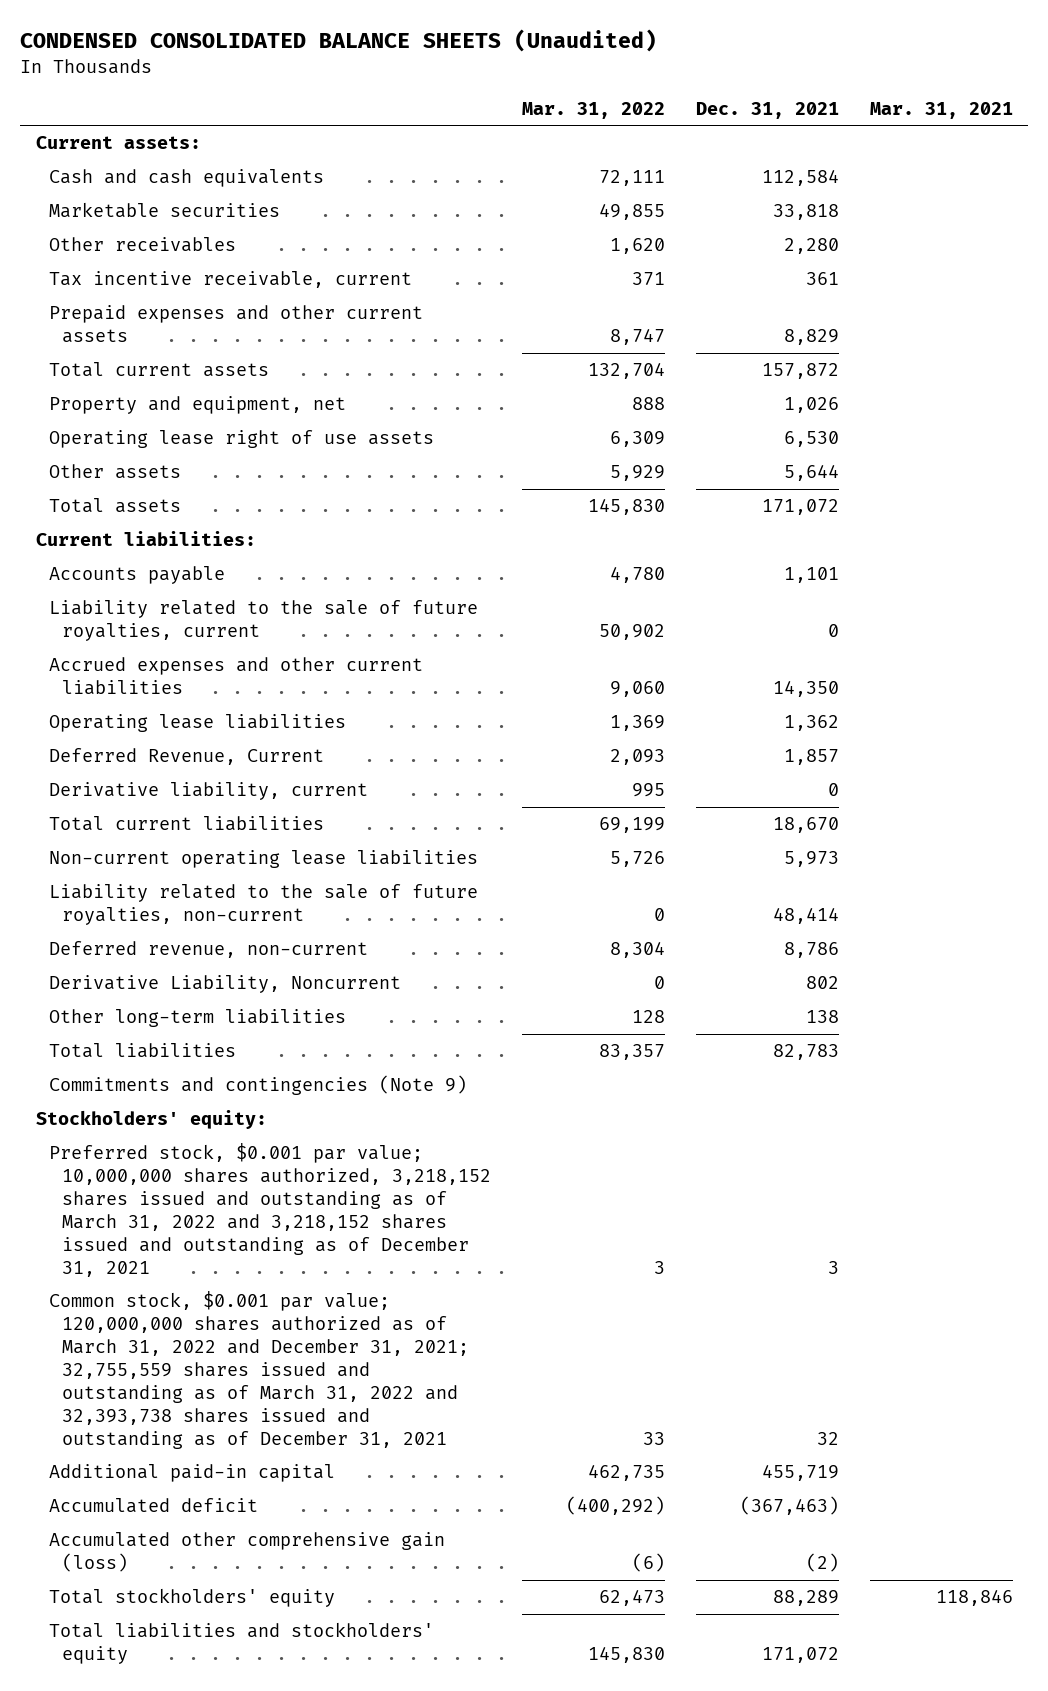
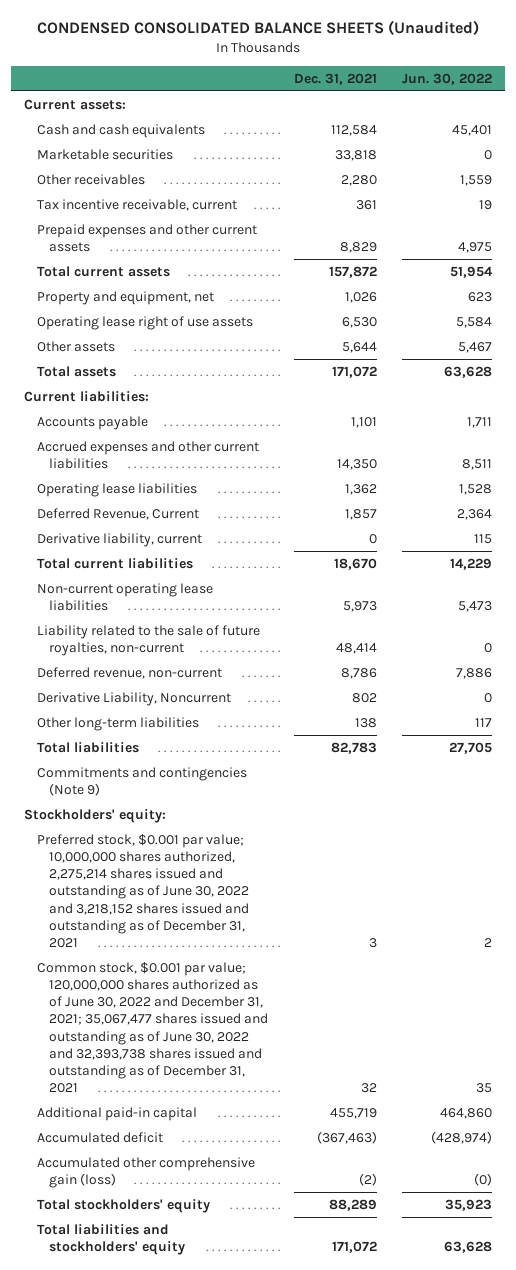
- | Mar. 31, 2022 | Dec. 31, 2021 | Mar. 31, 2021
+ | Dec. 31, 2021 | Jun. 30, 2022
- Liability related to the sale of future royalties, current | 50,902 | 0 |
- Preferred stock, $0.001 par value; 10,000,000 shares authorized, 3,218,152 shares issued and outstanding as of March 31, 2022 and 3,218,152 shares issued and outstanding as of December 31, 2021 | 3 | 3 |
- Common stock, $0.001 par value; 120,000,000 shares authorized as of March 31, 2022 and December 31, 2021; 32,755,559 shares issued and outstanding as of March 31, 2022 and 32,393,738 shares issued and outstanding as of December 31, 2021 | 33 | 32 |
+ Preferred stock, $0.001 par value; 10,000,000 shares authorized, 2,275,214 shares issued and outstanding as of June 30, 2022 and 3,218,152 shares issued and outstanding as of December 31, 2021 | 3 | 2
+ Common stock, $0.001 par value; 120,000,000 shares authorized as of June 30, 2022 and December 31, 2021; 35,067,477 shares issued and outstanding as of June 30, 2022 and 32,393,738 shares issued and outstanding as of December 31, 2021 | 32 | 35

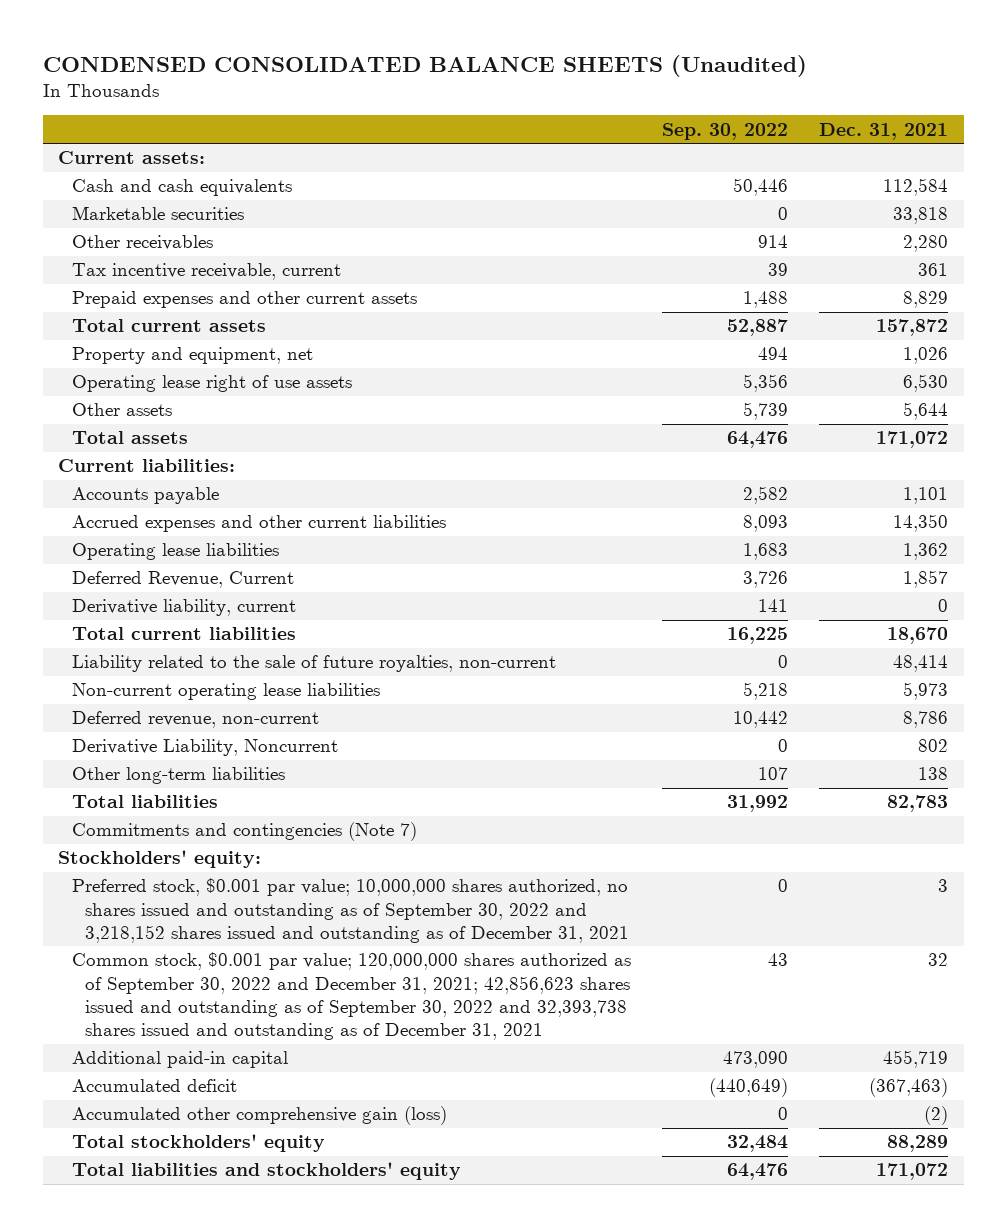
- | Dec. 31, 2021 | Jun. 30, 2022
+ | Sep. 30, 2022 | Dec. 31, 2021
moved down: Non-current operating lease liabilities | 5,218 | 5,973
- Commitments and contingencies (Note 9)
+ Commitments and contingencies (Note 7)
- Preferred stock, $0.001 par value; 10,000,000 shares authorized, 2,275,214 shares issued and outstanding as of June 30, 2022 and 3,218,152 shares issued and outstanding as of December 31, 2021 | 3 | 2
- Common stock, $0.001 par value; 120,000,000 shares authorized as of June 30, 2022 and December 31, 2021; 35,067,477 shares issued and outstanding as of June 30, 2022 and 32,393,738 shares issued and outstanding as of December 31, 2021 | 32 | 35
+ Preferred stock, $0.001 par value; 10,000,000 shares authorized, no shares issued and outstanding as of September 30, 2022 and 3,218,152 shares issued and outstanding as of December 31, 2021 | 0 | 3
+ Common stock, $0.001 par value; 120,000,000 shares authorized as of September 30, 2022 and December 31, 2021; 42,856,623 shares issued and outstanding as of September 30, 2022 and 32,393,738 shares issued and outstanding as of December 31, 2021 | 43 | 32

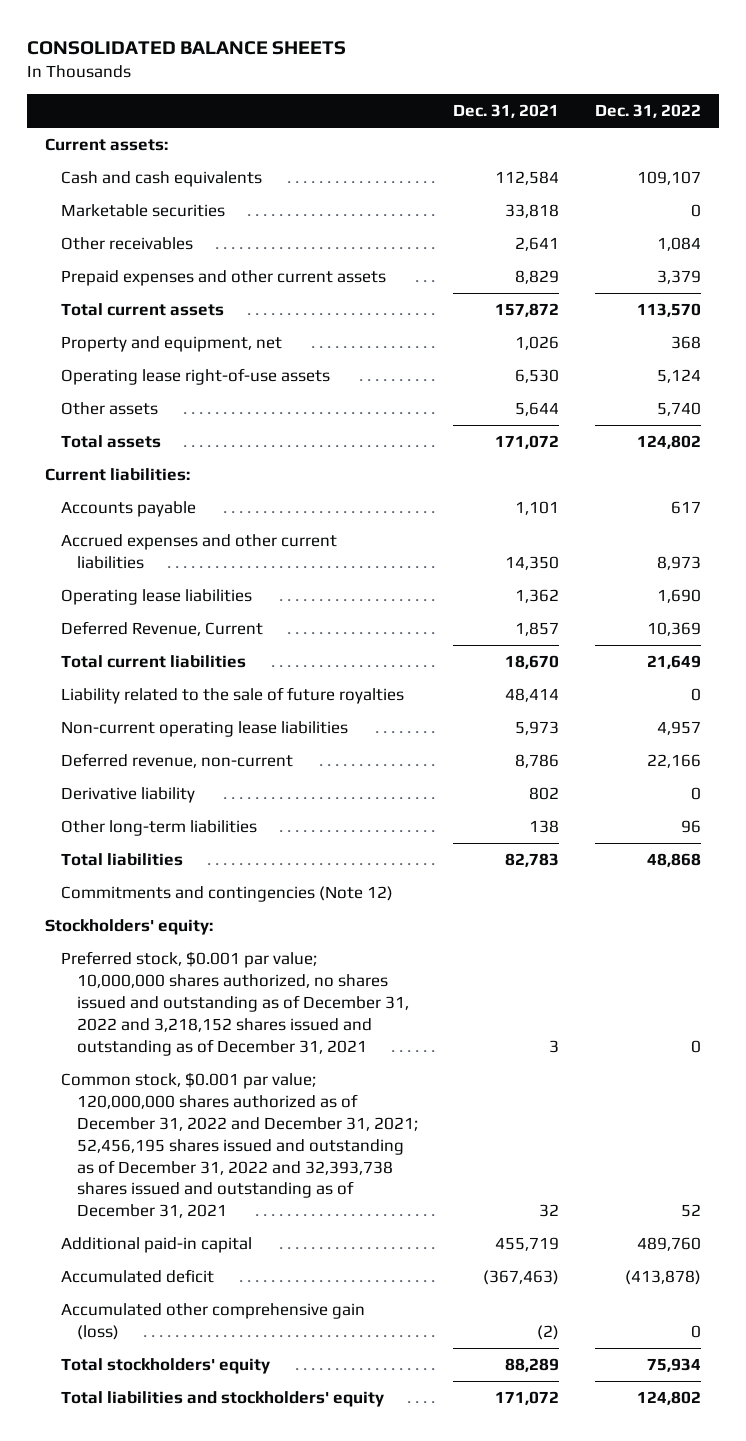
- CONDENSED CONSOLIDATED BALANCE SHEETS (Unaudited)
+ CONSOLIDATED BALANCE SHEETS
- | Sep. 30, 2022 | Dec. 31, 2021
+ | Dec. 31, 2021 | Dec. 31, 2022
- Other receivables | 914 | 2,280
- Tax incentive receivable, current | 39 | 361
+ Other receivables | 2,641 | 1,084
- Operating lease right of use assets | 5,356 | 6,530
+ Operating lease right-of-use assets | 6,530 | 5,124
- Derivative liability, current | 141 | 0
- Liability related to the sale of future royalties, non-current | 0 | 48,414
+ Liability related to the sale of future royalties | 48,414 | 0
- Derivative Liability, Noncurrent | 0 | 802
+ Derivative liability | 802 | 0
- Commitments and contingencies (Note 7)
+ Commitments and contingencies (Note 12)
- Preferred stock, $0.001 par value; 10,000,000 shares authorized, no shares issued and outstanding as of September 30, 2022 and 3,218,152 shares issued and outstanding as of December 31, 2021 | 0 | 3
- Common stock, $0.001 par value; 120,000,000 shares authorized as of September 30, 2022 and December 31, 2021; 42,856,623 shares issued and outstanding as of September 30, 2022 and 32,393,738 shares issued and outstanding as of December 31, 2021 | 43 | 32
+ Preferred stock, $0.001 par value; 10,000,000 shares authorized, no shares issued and outstanding as of December 31, 2022 and 3,218,152 shares issued and outstanding as of December 31, 2021 | 3 | 0
+ Common stock, $0.001 par value; 120,000,000 shares authorized as of December 31, 2022 and December 31, 2021; 52,456,195 shares issued and outstanding as of December 31, 2022 and 32,393,738 shares issued and outstanding as of December 31, 2021 | 32 | 52

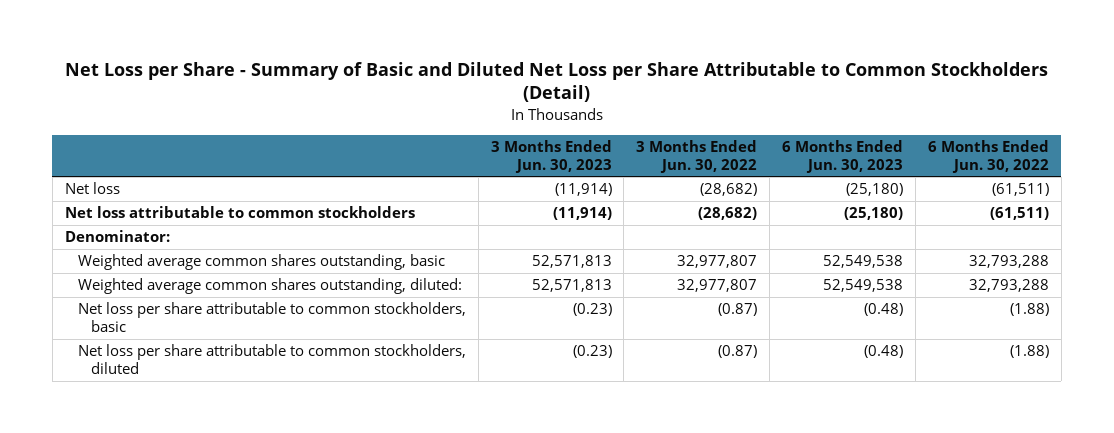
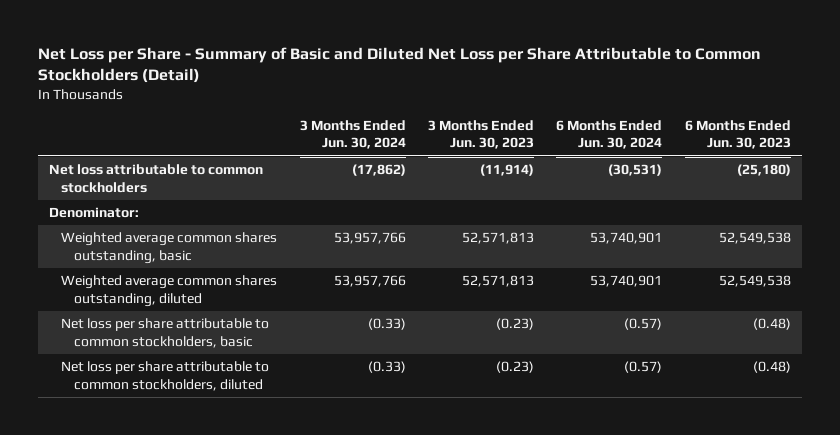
- | 3 Months Ended Jun. 30, 2023 | 3 Months Ended Jun. 30, 2022 | 6 Months Ended Jun. 30, 2023 | 6 Months Ended Jun. 30, 2022
+ | 3 Months Ended Jun. 30, 2024 | 3 Months Ended Jun. 30, 2023 | 6 Months Ended Jun. 30, 2024 | 6 Months Ended Jun. 30, 2023
- Net loss | (11,914) | (28,682) | (25,180) | (61,511)
- Weighted average common shares outstanding, diluted: | 52,571,813 | 32,977,807 | 52,549,538 | 32,793,288
+ Weighted average common shares outstanding, diluted | 53,957,766 | 52,571,813 | 53,740,901 | 52,549,538

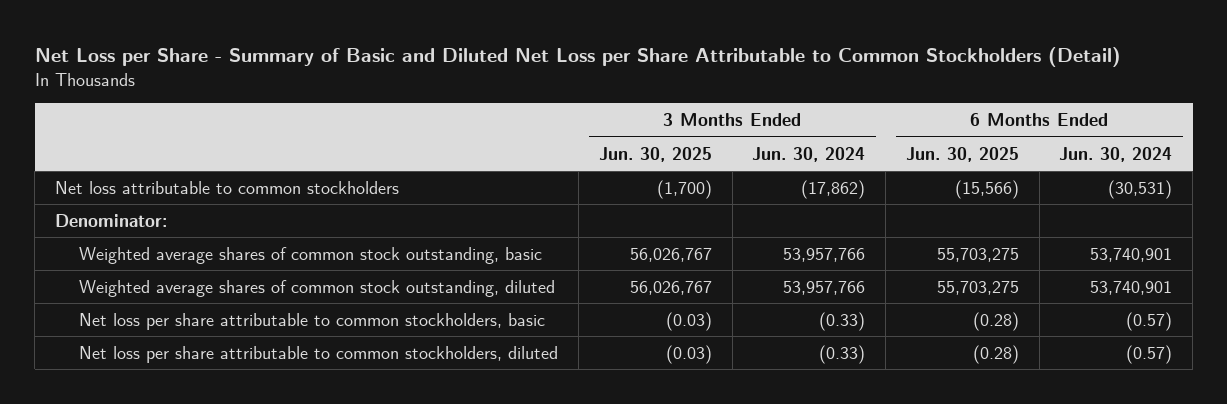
- | 3 Months Ended Jun. 30, 2024 | 3 Months Ended Jun. 30, 2023 | 6 Months Ended Jun. 30, 2024 | 6 Months Ended Jun. 30, 2023
+ | 3 Months Ended Jun. 30, 2025 | 3 Months Ended Jun. 30, 2024 | 6 Months Ended Jun. 30, 2025 | 6 Months Ended Jun. 30, 2024
- Weighted average common shares outstanding, basic | 53,957,766 | 52,571,813 | 53,740,901 | 52,549,538
- Weighted average common shares outstanding, diluted | 53,957,766 | 52,571,813 | 53,740,901 | 52,549,538
+ Weighted average shares of common stock outstanding, basic | 56,026,767 | 53,957,766 | 55,703,275 | 53,740,901
+ Weighted average shares of common stock outstanding, diluted | 56,026,767 | 53,957,766 | 55,703,275 | 53,740,901

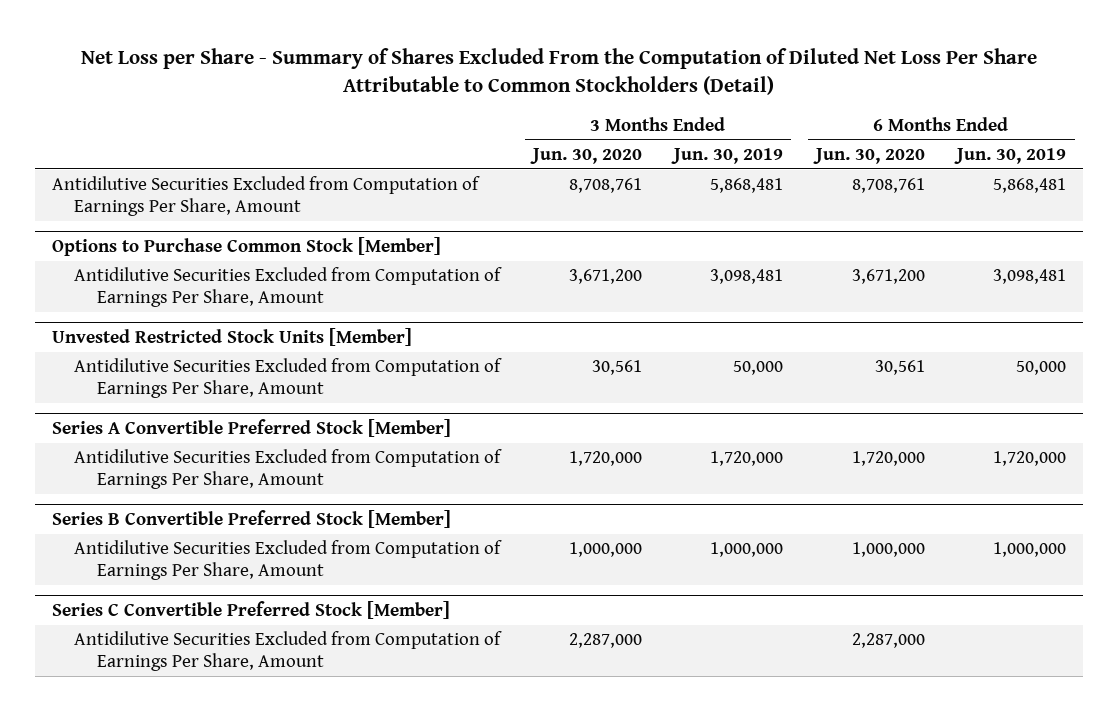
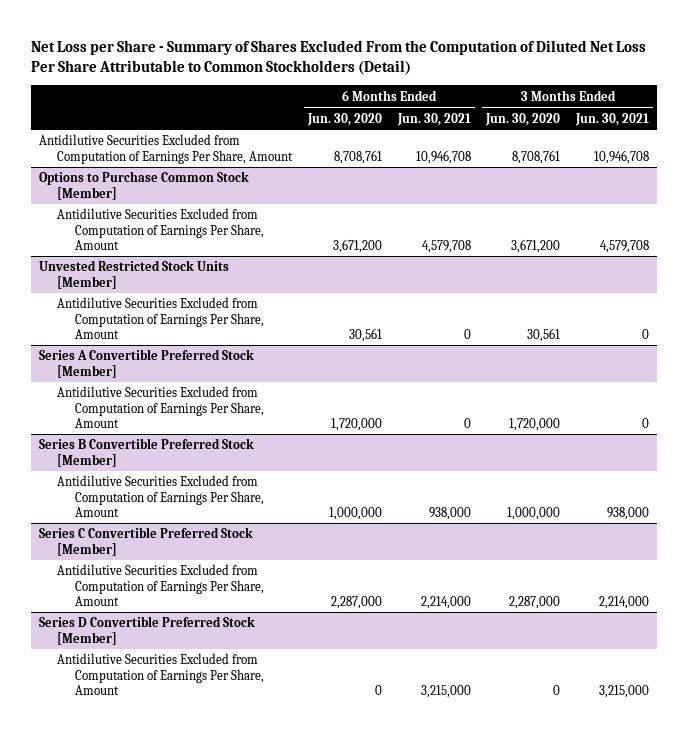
- | 3 Months Ended Jun. 30, 2020 | 3 Months Ended Jun. 30, 2019 | 6 Months Ended Jun. 30, 2020 | 6 Months Ended Jun. 30, 2019
+ | 6 Months Ended Jun. 30, 2020 | 6 Months Ended Jun. 30, 2021 | 3 Months Ended Jun. 30, 2020 | 3 Months Ended Jun. 30, 2021
+ Series D Convertible Preferred Stock [Member]
+ Antidilutive Securities Excluded from Computation of Earnings Per Share, Amount | 0 | 3,215,000 | 0 | 3,215,000

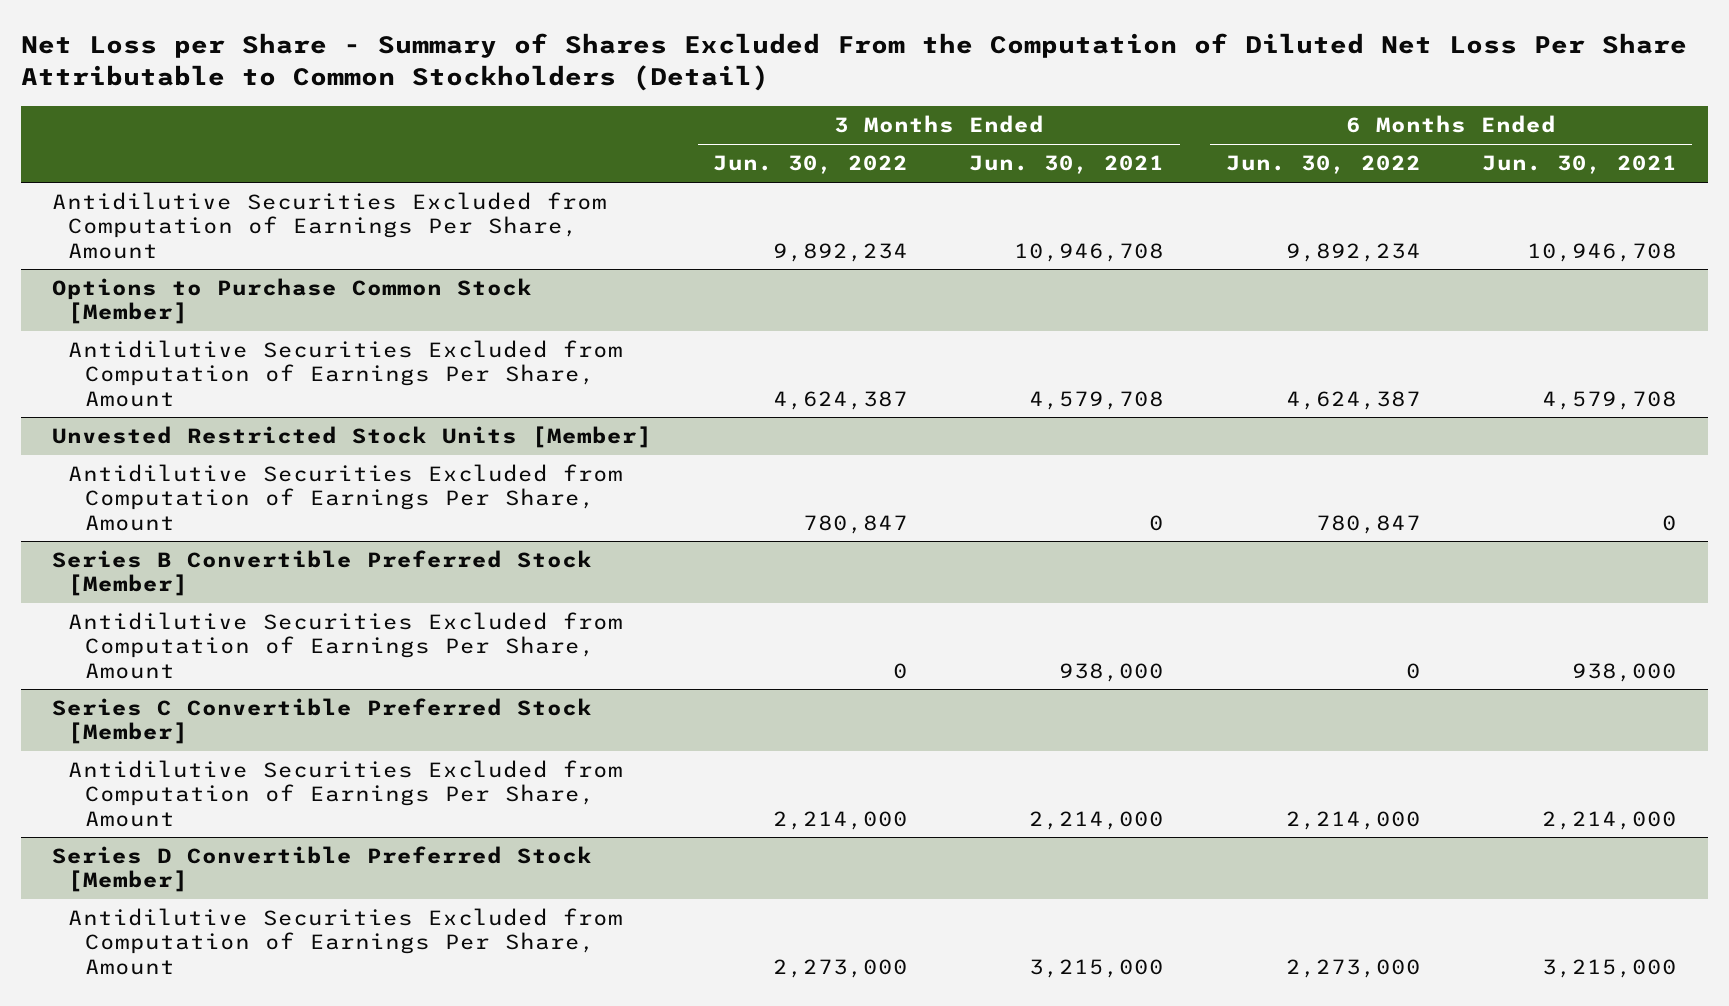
- | 6 Months Ended Jun. 30, 2020 | 6 Months Ended Jun. 30, 2021 | 3 Months Ended Jun. 30, 2020 | 3 Months Ended Jun. 30, 2021
+ | 3 Months Ended Jun. 30, 2022 | 3 Months Ended Jun. 30, 2021 | 6 Months Ended Jun. 30, 2022 | 6 Months Ended Jun. 30, 2021
- Series A Convertible Preferred Stock [Member]
- Antidilutive Securities Excluded from Computation of Earnings Per Share, Amount | 1,720,000 | 0 | 1,720,000 | 0

